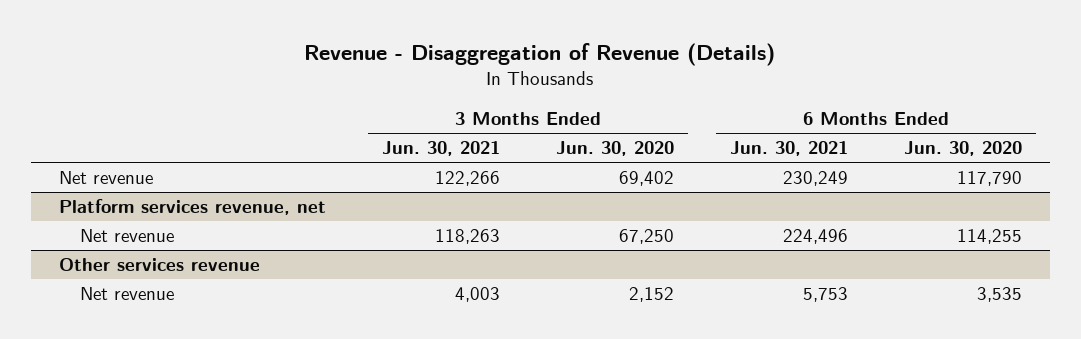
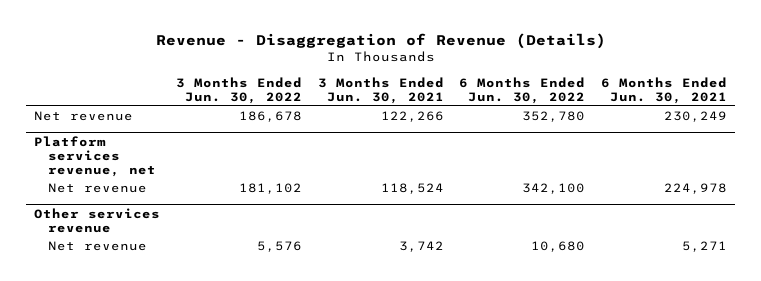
- | 3 Months Ended Jun. 30, 2021 | 3 Months Ended Jun. 30, 2020 | 6 Months Ended Jun. 30, 2021 | 6 Months Ended Jun. 30, 2020
+ | 3 Months Ended Jun. 30, 2022 | 3 Months Ended Jun. 30, 2021 | 6 Months Ended Jun. 30, 2022 | 6 Months Ended Jun. 30, 2021
@ Platform services revenue, net
- Net revenue | 118,263 | 67,250 | 224,496 | 114,255
+ Net revenue | 181,102 | 118,524 | 342,100 | 224,978
@ Other services revenue
- Net revenue | 4,003 | 2,152 | 5,753 | 3,535
+ Net revenue | 5,576 | 3,742 | 10,680 | 5,271

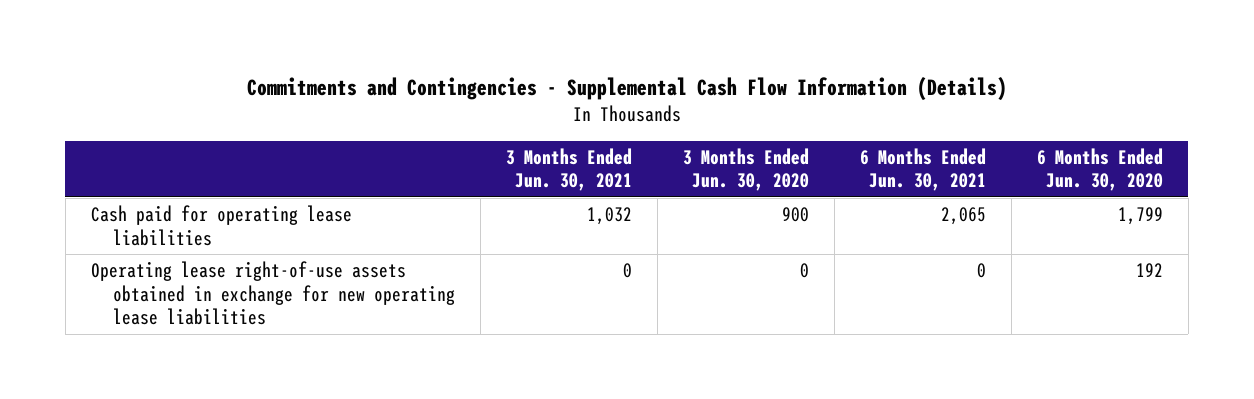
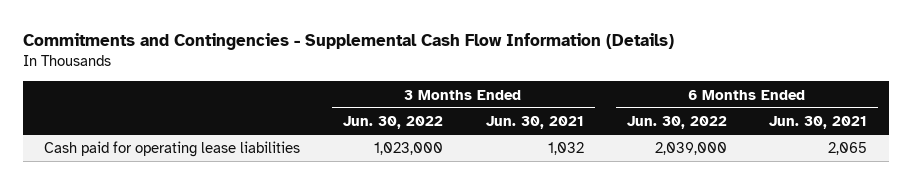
- | 3 Months Ended Jun. 30, 2021 | 3 Months Ended Jun. 30, 2020 | 6 Months Ended Jun. 30, 2021 | 6 Months Ended Jun. 30, 2020
+ | 3 Months Ended Jun. 30, 2022 | 3 Months Ended Jun. 30, 2021 | 6 Months Ended Jun. 30, 2022 | 6 Months Ended Jun. 30, 2021
- Operating lease right-of-use assets obtained in exchange for new operating lease liabilities | 0 | 0 | 0 | 192

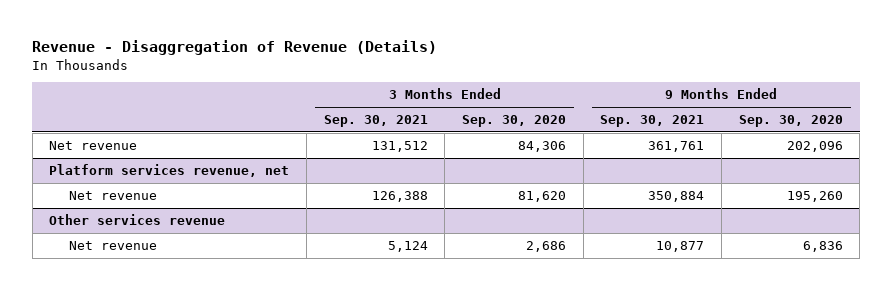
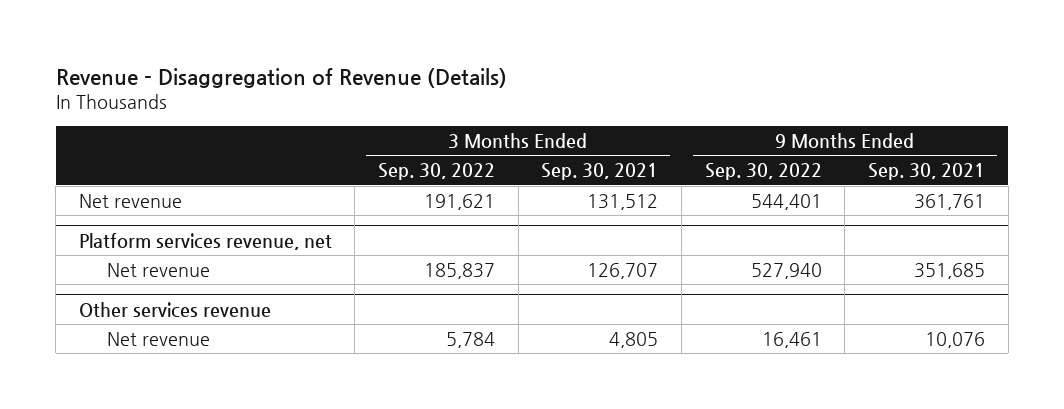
- | 3 Months Ended Sep. 30, 2021 | 3 Months Ended Sep. 30, 2020 | 9 Months Ended Sep. 30, 2021 | 9 Months Ended Sep. 30, 2020
+ | 3 Months Ended Sep. 30, 2022 | 3 Months Ended Sep. 30, 2021 | 9 Months Ended Sep. 30, 2022 | 9 Months Ended Sep. 30, 2021
@ Platform services revenue, net
- Net revenue | 126,388 | 81,620 | 350,884 | 195,260
+ Net revenue | 185,837 | 126,707 | 527,940 | 351,685
@ Other services revenue
- Net revenue | 5,124 | 2,686 | 10,877 | 6,836
+ Net revenue | 5,784 | 4,805 | 16,461 | 10,076

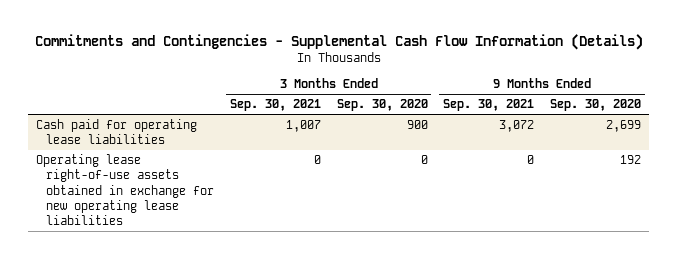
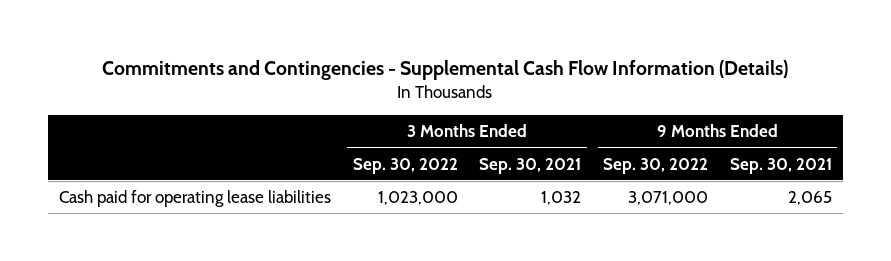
- | 3 Months Ended Sep. 30, 2021 | 3 Months Ended Sep. 30, 2020 | 9 Months Ended Sep. 30, 2021 | 9 Months Ended Sep. 30, 2020
+ | 3 Months Ended Sep. 30, 2022 | 3 Months Ended Sep. 30, 2021 | 9 Months Ended Sep. 30, 2022 | 9 Months Ended Sep. 30, 2021
- Cash paid for operating lease liabilities | 1,007 | 900 | 3,072 | 2,699
- Operating lease right-of-use assets obtained in exchange for new operating lease liabilities | 0 | 0 | 0 | 192
+ Cash paid for operating lease liabilities | 1,023,000 | 1,032 | 3,071,000 | 2,065

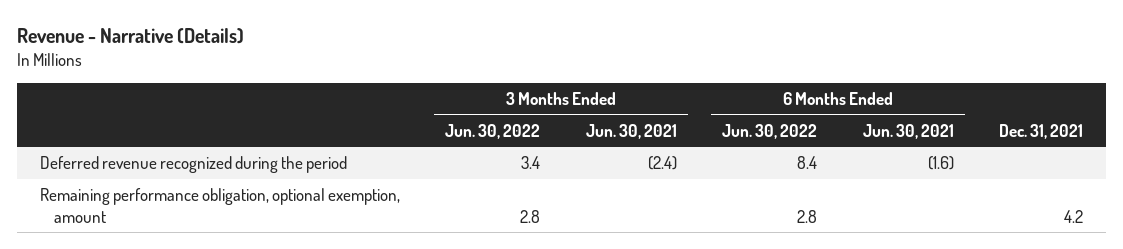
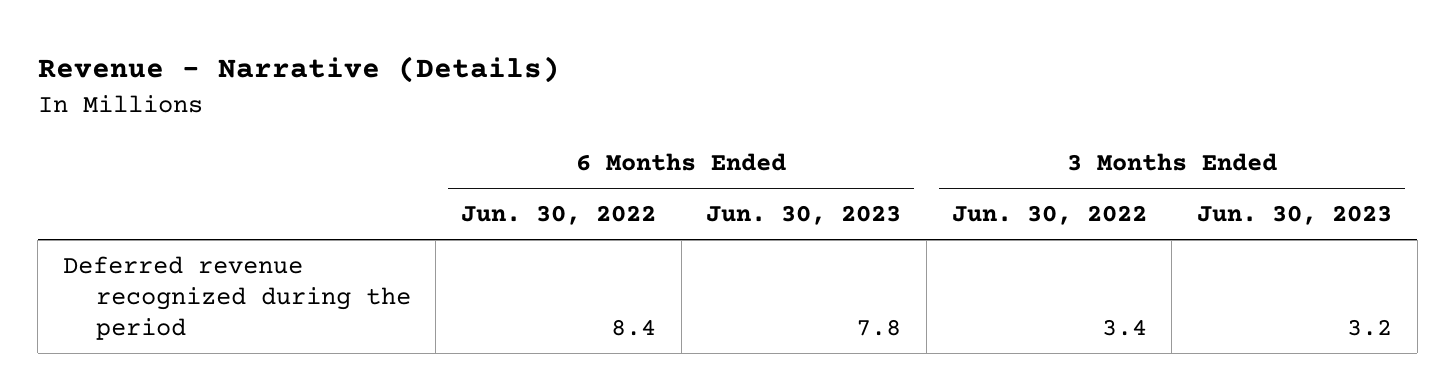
- | 3 Months Ended Jun. 30, 2022 | 3 Months Ended Jun. 30, 2021 | 6 Months Ended Jun. 30, 2022 | 6 Months Ended Jun. 30, 2021 | Dec. 31, 2021
+ | 6 Months Ended Jun. 30, 2022 | 6 Months Ended Jun. 30, 2023 | 3 Months Ended Jun. 30, 2022 | 3 Months Ended Jun. 30, 2023
- Remaining performance obligation, optional exemption, amount | 2.8 | | 2.8 | | 4.2

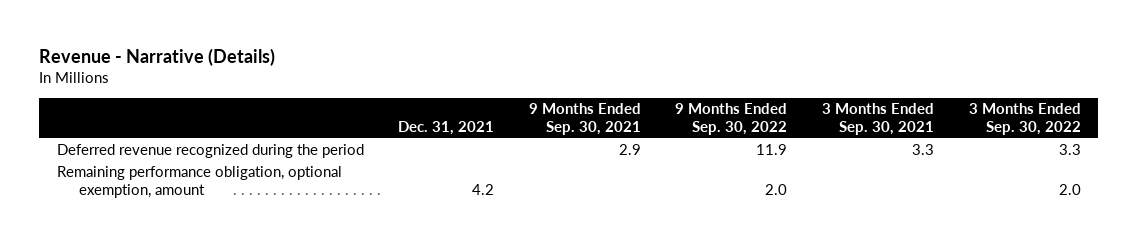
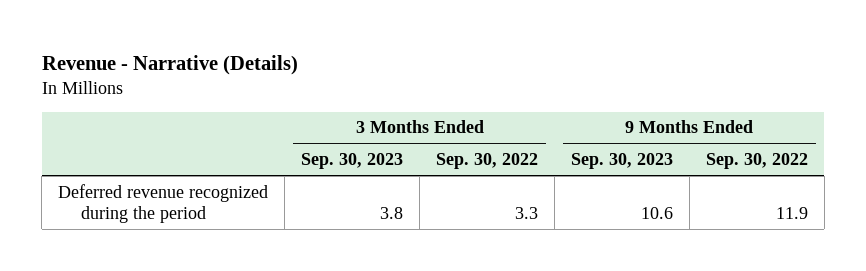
- | Dec. 31, 2021 | 9 Months Ended Sep. 30, 2021 | 9 Months Ended Sep. 30, 2022 | 3 Months Ended Sep. 30, 2021 | 3 Months Ended Sep. 30, 2022
+ | 3 Months Ended Sep. 30, 2023 | 3 Months Ended Sep. 30, 2022 | 9 Months Ended Sep. 30, 2023 | 9 Months Ended Sep. 30, 2022
- Remaining performance obligation, optional exemption, amount | 4.2 | | 2.0 | | 2.0

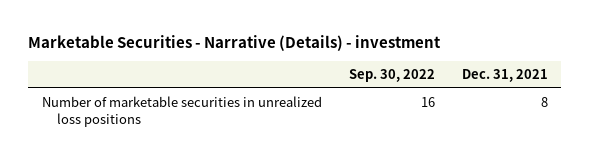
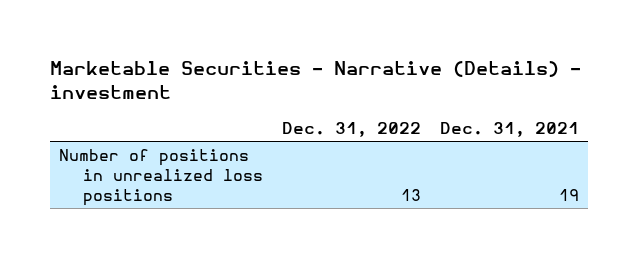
- | Sep. 30, 2022 | Dec. 31, 2021
+ | Dec. 31, 2022 | Dec. 31, 2021
- Number of marketable securities in unrealized loss positions | 16 | 8
+ Number of positions in unrealized loss positions | 13 | 19

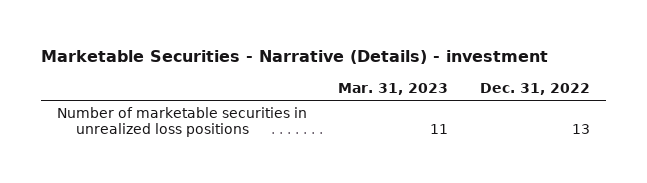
- | Dec. 31, 2022 | Dec. 31, 2021
+ | Mar. 31, 2023 | Dec. 31, 2022
- Number of positions in unrealized loss positions | 13 | 19
+ Number of marketable securities in unrealized loss positions | 11 | 13

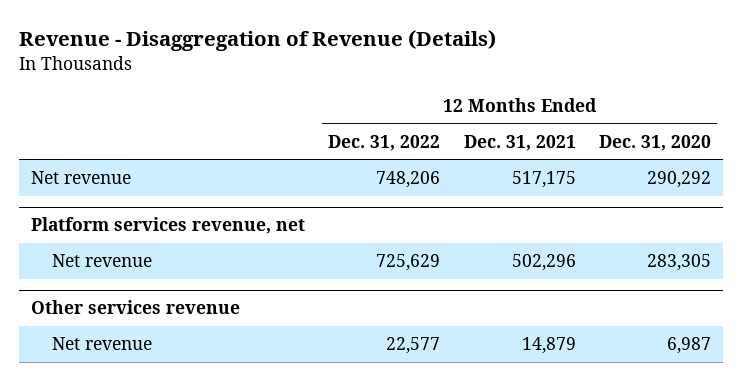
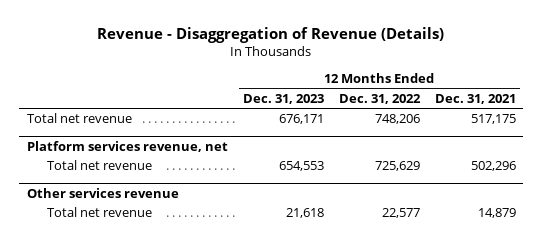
- | 12 Months Ended Dec. 31, 2022 | 12 Months Ended Dec. 31, 2021 | 12 Months Ended Dec. 31, 2020
+ | 12 Months Ended Dec. 31, 2023 | 12 Months Ended Dec. 31, 2022 | 12 Months Ended Dec. 31, 2021
- Net revenue | 748,206 | 517,175 | 290,292
+ Total net revenue | 676,171 | 748,206 | 517,175
@ Platform services revenue, net
- Net revenue | 725,629 | 502,296 | 283,305
+ Total net revenue | 654,553 | 725,629 | 502,296
@ Other services revenue
- Net revenue | 22,577 | 14,879 | 6,987
+ Total net revenue | 21,618 | 22,577 | 14,879

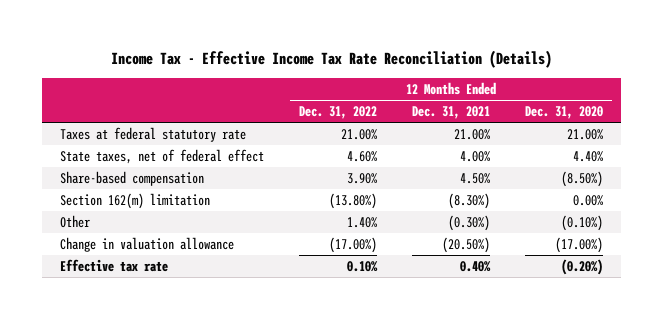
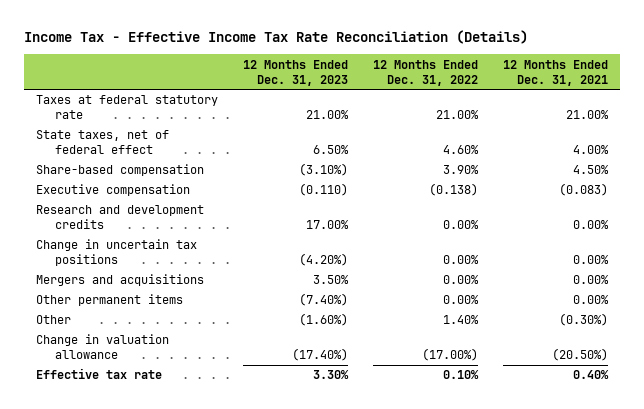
- | 12 Months Ended Dec. 31, 2022 | 12 Months Ended Dec. 31, 2021 | 12 Months Ended Dec. 31, 2020
+ | 12 Months Ended Dec. 31, 2023 | 12 Months Ended Dec. 31, 2022 | 12 Months Ended Dec. 31, 2021
- Section 162(m) limitation | (13.80%) | (8.30%) | 0.00%
+ Executive compensation | (0.110) | (0.138) | (0.083)
+ Research and development credits | 17.00% | 0.00% | 0.00%
+ Change in uncertain tax positions | (4.20%) | 0.00% | 0.00%
+ Mergers and acquisitions | 3.50% | 0.00% | 0.00%
+ Other permanent items | (7.40%) | 0.00% | 0.00%

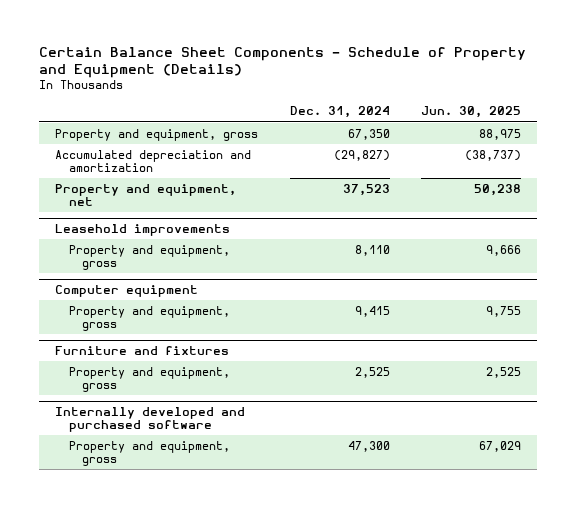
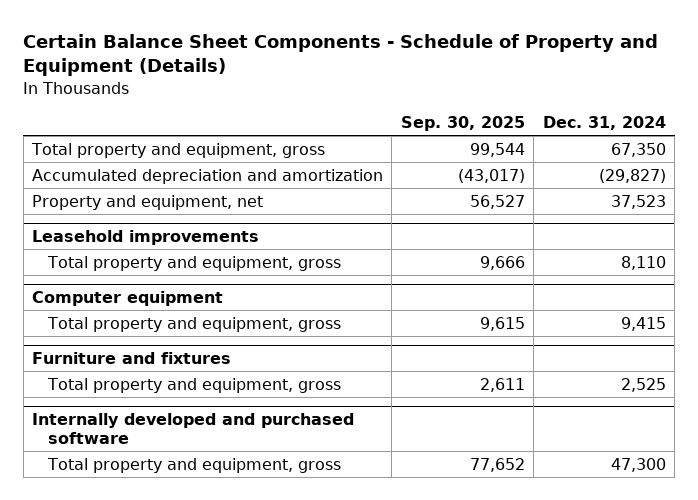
- | Dec. 31, 2024 | Jun. 30, 2025
+ | Sep. 30, 2025 | Dec. 31, 2024
- Property and equipment, gross | 67,350 | 88,975
+ Total property and equipment, gross | 99,544 | 67,350
@ Leasehold improvements
- Property and equipment, gross | 8,110 | 9,666
+ Total property and equipment, gross | 9,666 | 8,110
@ Computer equipment
- Property and equipment, gross | 9,415 | 9,755
+ Total property and equipment, gross | 9,615 | 9,415
@ Furniture and fixtures
- Property and equipment, gross | 2,525 | 2,525
+ Total property and equipment, gross | 2,611 | 2,525
@ Internally developed and purchased software
- Property and equipment, gross | 47,300 | 67,029
+ Total property and equipment, gross | 77,652 | 47,300

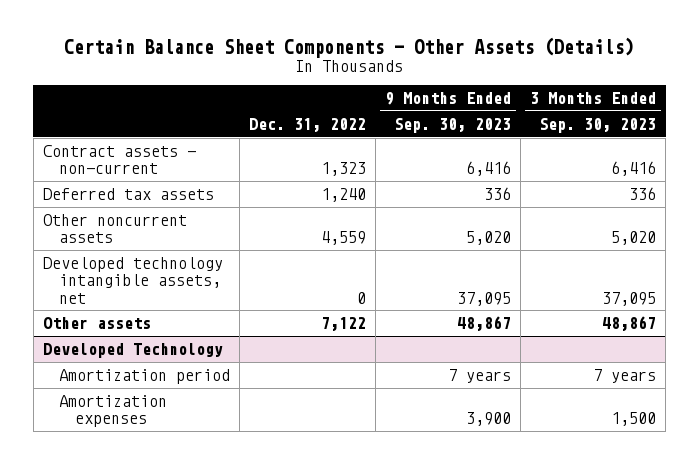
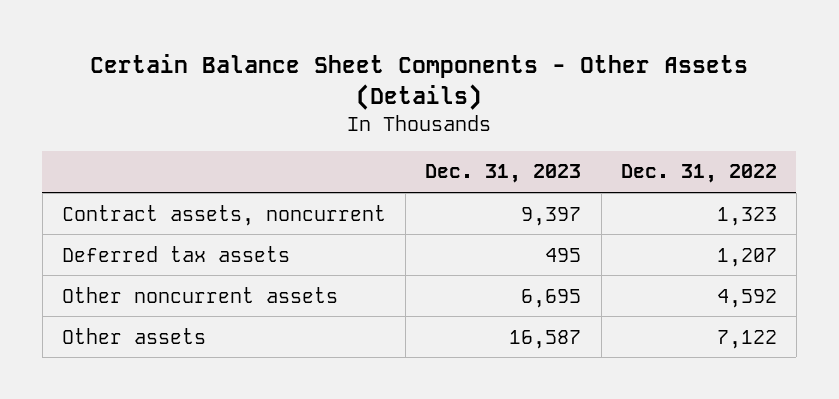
- | Dec. 31, 2022 | 9 Months Ended Sep. 30, 2023 | 3 Months Ended Sep. 30, 2023
+ | Dec. 31, 2023 | Dec. 31, 2022
- Contract assets - non-current | 1,323 | 6,416 | 6,416
- Deferred tax assets | 1,240 | 336 | 336
- Other noncurrent assets | 4,559 | 5,020 | 5,020
- Developed technology intangible assets, net | 0 | 37,095 | 37,095
+ Contract assets, noncurrent | 9,397 | 1,323
+ Deferred tax assets | 495 | 1,207
+ Other noncurrent assets | 6,695 | 4,592
- Developed Technology
- Amortization period | | 7 years | 7 years
- Amortization expenses | | 3,900 | 1,500

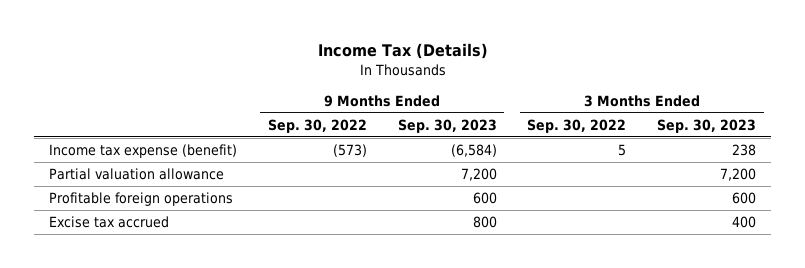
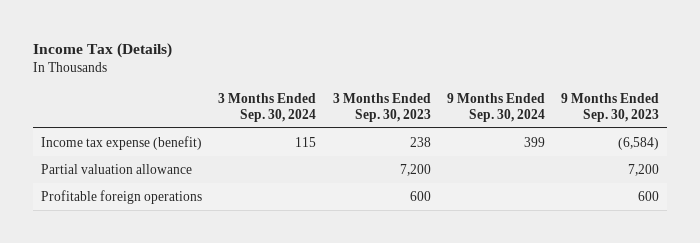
- | 9 Months Ended Sep. 30, 2022 | 9 Months Ended Sep. 30, 2023 | 3 Months Ended Sep. 30, 2022 | 3 Months Ended Sep. 30, 2023
+ | 3 Months Ended Sep. 30, 2024 | 3 Months Ended Sep. 30, 2023 | 9 Months Ended Sep. 30, 2024 | 9 Months Ended Sep. 30, 2023
- Excise tax accrued | | 800 | | 400

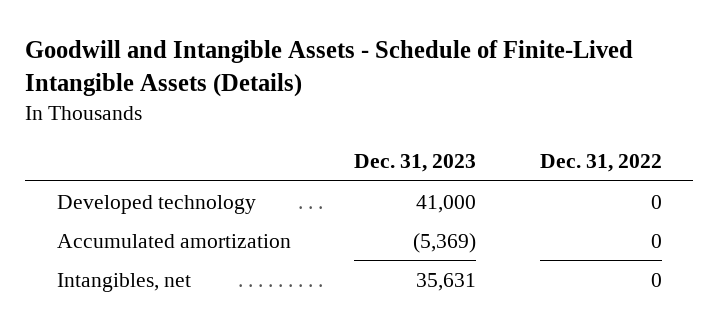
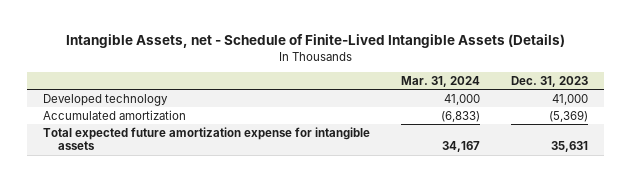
- Goodwill and Intangible Assets - Schedule of Finite-Lived Intangible Assets (Details)
+ Intangible Assets, net - Schedule of Finite-Lived Intangible Assets (Details)
- | Dec. 31, 2023 | Dec. 31, 2022
+ | Mar. 31, 2024 | Dec. 31, 2023
- Intangibles, net | 35,631 | 0
+ Total expected future amortization expense for intangible assets | 34,167 | 35,631

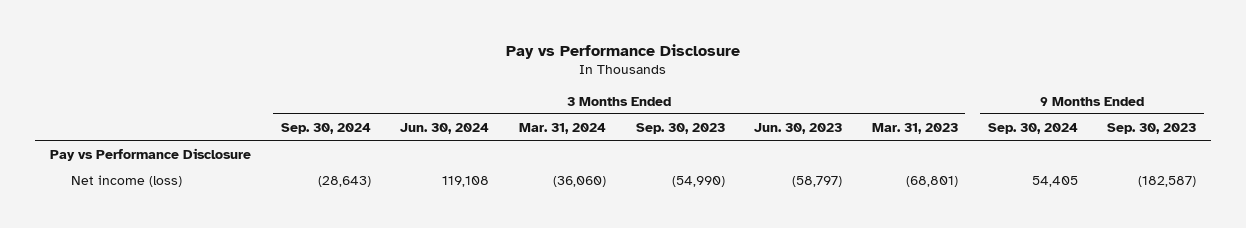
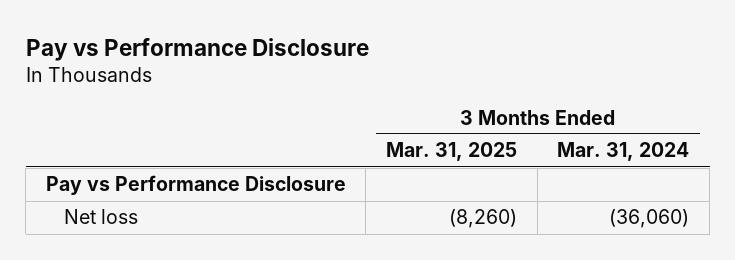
- | 3 Months Ended Sep. 30, 2024 | 3 Months Ended Jun. 30, 2024 | 3 Months Ended Mar. 31, 2024 | 3 Months Ended Sep. 30, 2023 | 3 Months Ended Jun. 30, 2023 | 3 Months Ended Mar. 31, 2023 | 9 Months Ended Sep. 30, 2024 | 9 Months Ended Sep. 30, 2023
+ | 3 Months Ended Mar. 31, 2025 | 3 Months Ended Mar. 31, 2024
- Net income (loss) | (28,643) | 119,108 | (36,060) | (54,990) | (58,797) | (68,801) | 54,405 | (182,587)
+ Net loss | (8,260) | (36,060)

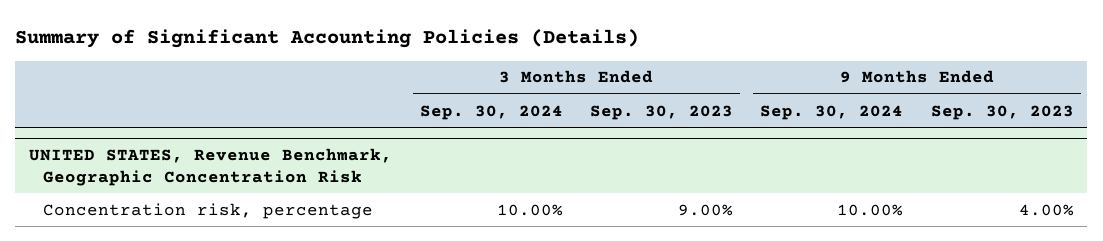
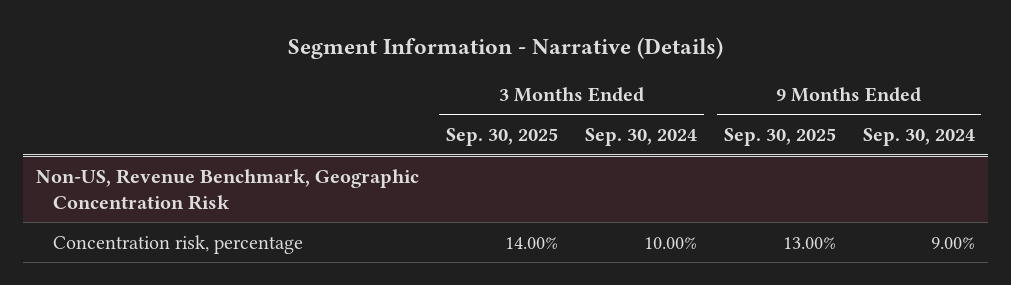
- Summary of Significant Accounting Policies (Details)
+ Segment Information - Narrative (Details)
- | 3 Months Ended Sep. 30, 2024 | 3 Months Ended Sep. 30, 2023 | 9 Months Ended Sep. 30, 2024 | 9 Months Ended Sep. 30, 2023
+ | 3 Months Ended Sep. 30, 2025 | 3 Months Ended Sep. 30, 2024 | 9 Months Ended Sep. 30, 2025 | 9 Months Ended Sep. 30, 2024
- UNITED STATES, Revenue Benchmark, Geographic Concentration Risk
- Concentration risk, percentage | 10.00% | 9.00% | 10.00% | 4.00%
+ Non-US, Revenue Benchmark, Geographic Concentration Risk
+ Concentration risk, percentage | 14.00% | 10.00% | 13.00% | 9.00%

